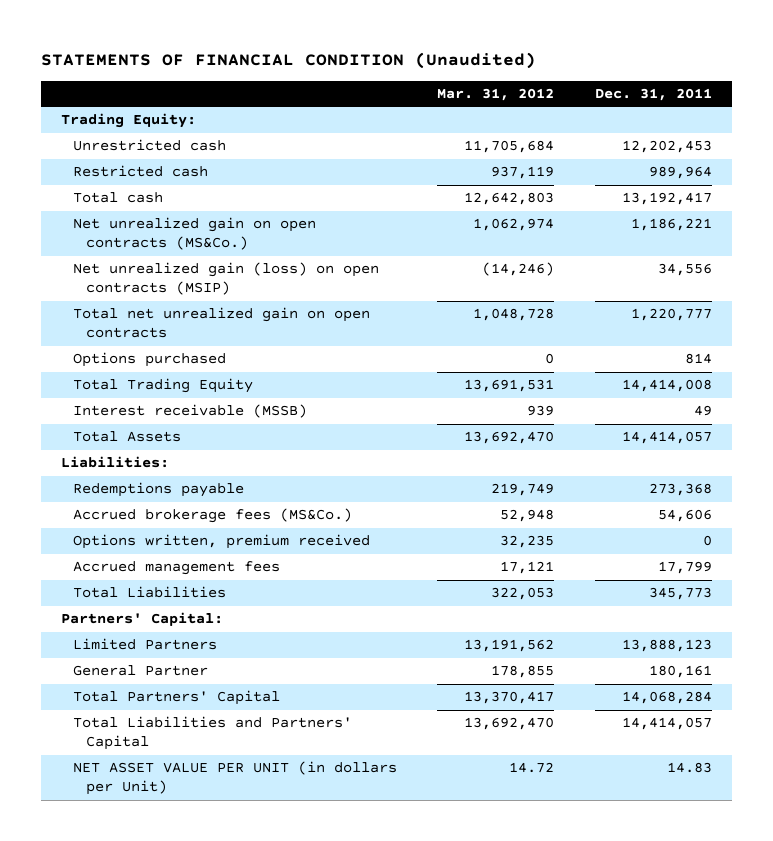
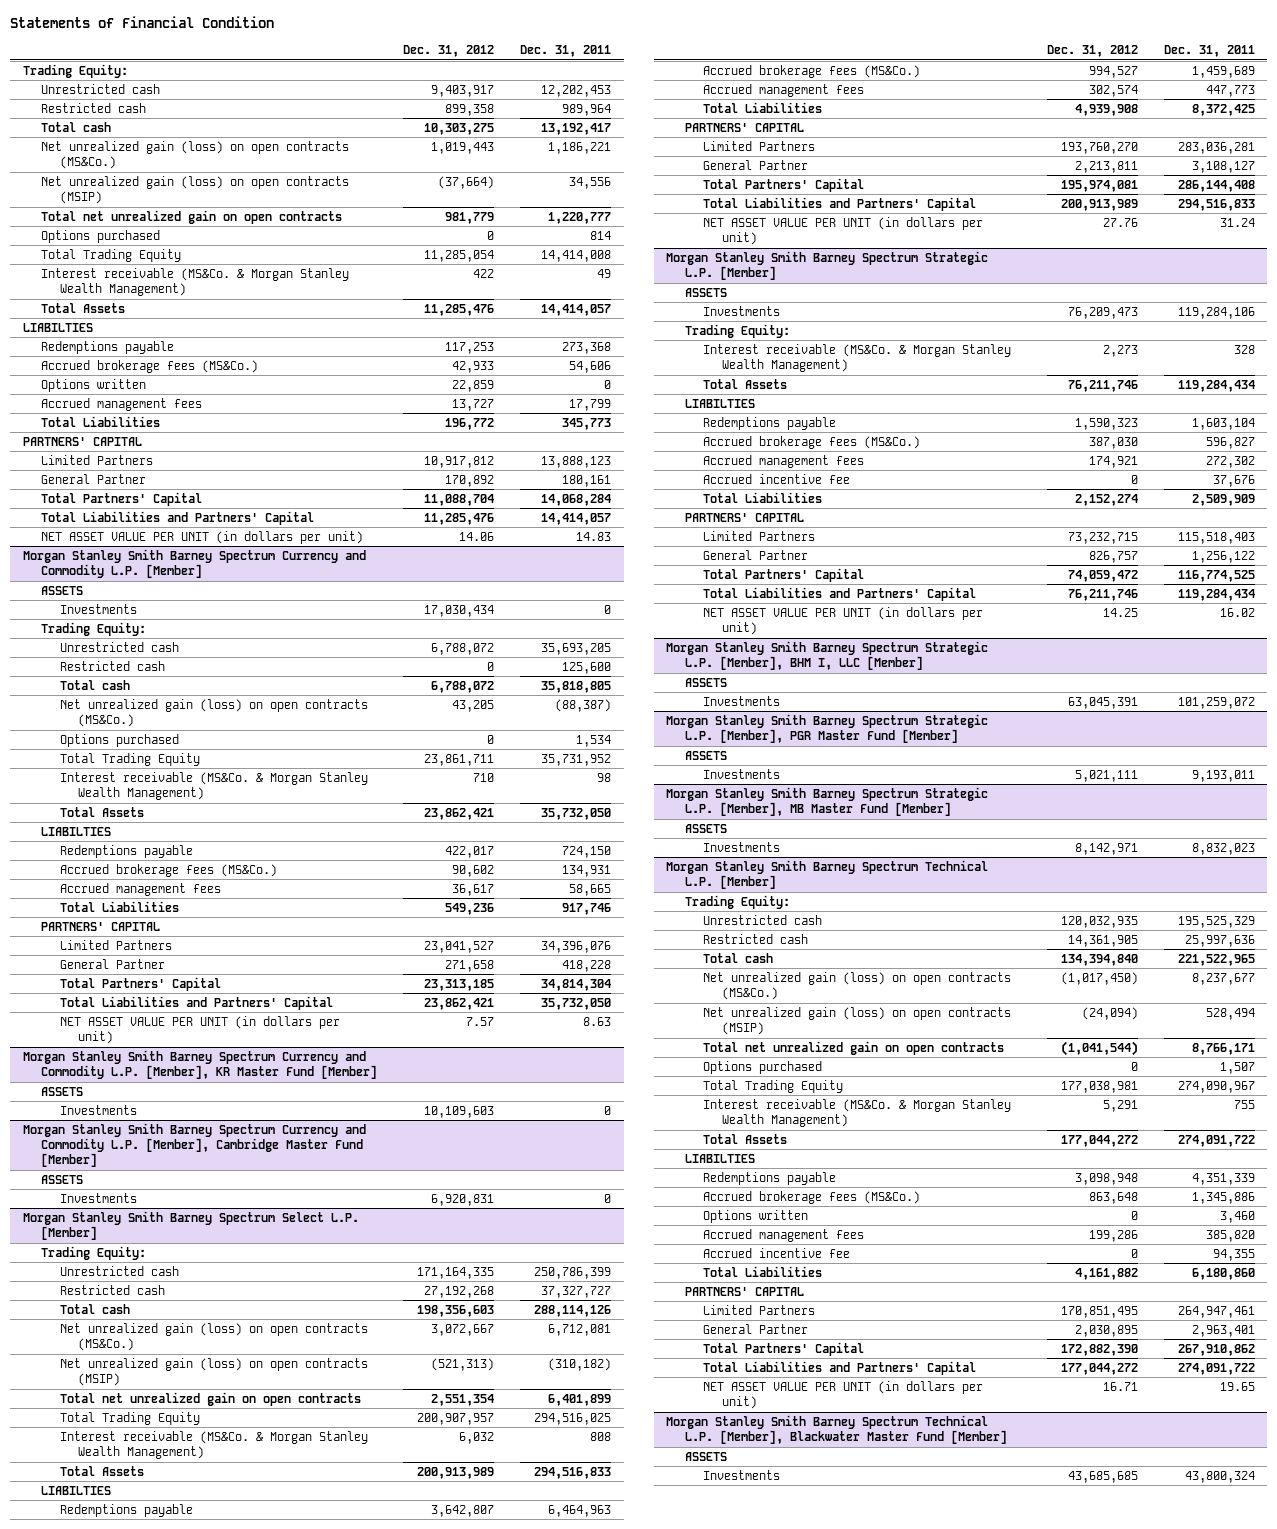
- STATEMENTS OF FINANCIAL CONDITION (Unaudited)
+ Statements of Financial Condition
- | Mar. 31, 2012 | Dec. 31, 2011
+ | Dec. 31, 2012 | Dec. 31, 2011
- Net unrealized gain on open contracts (MS&Co.) | 1,062,974 | 1,186,221
+ Net unrealized gain (loss) on open contracts (MS&Co.) | 1,019,443 | 1,186,221
- Interest receivable (MSSB) | 939 | 49
+ Interest receivable (MS&Co. & Morgan Stanley Wealth Management) | 422 | 49
- Liabilities:
+ LIABILTIES
- Options written, premium received | 32,235 | 0
+ Options written | 22,859 | 0
- Partners' Capital:
+ PARTNERS' CAPITAL
- NET ASSET VALUE PER UNIT (in dollars per Unit) | 14.72 | 14.83
+ NET ASSET VALUE PER UNIT (in dollars per unit) | 14.06 | 14.83
+ Morgan Stanley Smith Barney Spectrum Currency and Commodity L.P. [Member]
+ ASSETS
+ Investments | 17,030,434 | 0
+ Trading Equity:
+ Unrestricted cash | 6,788,072 | 35,693,205
+ Restricted cash | 0 | 125,600
+ Total cash | 6,788,072 | 35,818,805
+ Net unrealized gain (loss) on open contracts (MS&Co.) | 43,205 | (88,387)
+ Options purchased | 0 | 1,534
+ Total Trading Equity | 23,861,711 | 35,731,952
+ Interest receivable (MS&Co. & Morgan Stanley Wealth Management) | 710 | 98
+ Total Assets | 23,862,421 | 35,732,050
+ LIABILTIES
+ Redemptions payable | 422,017 | 724,150
+ Accrued brokerage fees (MS&Co.) | 90,602 | 134,931
+ Accrued management fees | 36,617 | 58,665
+ Total Liabilities | 549,236 | 917,746
+ PARTNERS' CAPITAL
+ Limited Partners | 23,041,527 | 34,396,076
+ General Partner | 271,658 | 418,228
+ Total Partners' Capital | 23,313,185 | 34,814,304
+ Total Liabilities and Partners' Capital | 23,862,421 | 35,732,050
+ NET ASSET VALUE PER UNIT (in dollars per unit) | 7.57 | 8.63
+ Morgan Stanley Smith Barney Spectrum Currency and Commodity L.P. [Member], KR Master Fund [Member]
+ ASSETS
+ Investments | 10,109,603 | 0
+ Morgan Stanley Smith Barney Spectrum Currency and Commodity L.P. [Member], Cambridge Master Fund [Member]
+ ASSETS
+ Investments | 6,920,831 | 0
+ Morgan Stanley Smith Barney Spectrum Select L.P. [Member]
+ Trading Equity:
+ Unrestricted cash | 171,164,335 | 250,786,399
+ Restricted cash | 27,192,268 | 37,327,727
+ Total cash | 198,356,603 | 288,114,126
+ Net unrealized gain (loss) on open contracts (MS&Co.) | 3,072,667 | 6,712,081
+ Net unrealized gain (loss) on open contracts (MSIP) | (521,313) | (310,182)
+ Total net unrealized gain on open contracts | 2,551,354 | 6,401,899
+ Total Trading Equity | 200,907,957 | 294,516,025
+ Interest receivable (MS&Co. & Morgan Stanley Wealth Management) | 6,032 | 808
+ Total Assets | 200,913,989 | 294,516,833
+ LIABILTIES
+ Redemptions payable | 3,642,807 | 6,464,963
+ Accrued brokerage fees (MS&Co.) | 994,527 | 1,459,689
+ Accrued management fees | 302,574 | 447,773
+ Total Liabilities | 4,939,908 | 8,372,425
+ PARTNERS' CAPITAL
+ Limited Partners | 193,760,270 | 283,036,281
+ General Partner | 2,213,811 | 3,108,127
+ Total Partners' Capital | 195,974,081 | 286,144,408
+ Total Liabilities and Partners' Capital | 200,913,989 | 294,516,833
+ NET ASSET VALUE PER UNIT (in dollars per unit) | 27.76 | 31.24
+ Morgan Stanley Smith Barney Spectrum Strategic L.P. [Member]
+ ASSETS
+ Investments | 76,209,473 | 119,284,106
+ Trading Equity:
+ Interest receivable (MS&Co. & Morgan Stanley Wealth Management) | 2,273 | 328
+ Total Assets | 76,211,746 | 119,284,434
+ LIABILTIES
+ Redemptions payable | 1,590,323 | 1,603,104
+ Accrued brokerage fees (MS&Co.) | 387,030 | 596,827
+ Accrued management fees | 174,921 | 272,302
+ Accrued incentive fee | 0 | 37,676
+ Total Liabilities | 2,152,274 | 2,509,909
+ PARTNERS' CAPITAL
+ Limited Partners | 73,232,715 | 115,518,403
+ General Partner | 826,757 | 1,256,122
+ Total Partners' Capital | 74,059,472 | 116,774,525
+ Total Liabilities and Partners' Capital | 76,211,746 | 119,284,434
+ NET ASSET VALUE PER UNIT (in dollars per unit) | 14.25 | 16.02
+ Morgan Stanley Smith Barney Spectrum Strategic L.P. [Member], BHM I, LLC [Member]
+ ASSETS
+ Investments | 63,045,391 | 101,259,072
+ Morgan Stanley Smith Barney Spectrum Strategic L.P. [Member], PGR Master Fund [Member]
+ ASSETS
+ Investments | 5,021,111 | 9,193,011
+ Morgan Stanley Smith Barney Spectrum Strategic L.P. [Member], MB Master Fund [Member]
+ ASSETS
+ Investments | 8,142,971 | 8,832,023
+ Morgan Stanley Smith Barney Spectrum Technical L.P. [Member]
+ Trading Equity:
+ Unrestricted cash | 120,032,935 | 195,525,329
+ Restricted cash | 14,361,905 | 25,997,636
+ Total cash | 134,394,840 | 221,522,965
+ Net unrealized gain (loss) on open contracts (MS&Co.) | (1,017,450) | 8,237,677
+ Net unrealized gain (loss) on open contracts (MSIP) | (24,094) | 528,494
+ Total net unrealized gain on open contracts | (1,041,544) | 8,766,171
+ Options purchased | 0 | 1,507
+ Total Trading Equity | 177,038,981 | 274,090,967
+ Interest receivable (MS&Co. & Morgan Stanley Wealth Management) | 5,291 | 755
+ Total Assets | 177,044,272 | 274,091,722
+ LIABILTIES
+ Redemptions payable | 3,098,948 | 4,351,339
+ Accrued brokerage fees (MS&Co.) | 863,648 | 1,345,886
+ Options written | 0 | 3,460
+ Accrued management fees | 199,286 | 385,820
+ Accrued incentive fee | 0 | 94,355
+ Total Liabilities | 4,161,882 | 6,180,860
+ PARTNERS' CAPITAL
+ Limited Partners | 170,851,495 | 264,947,461
+ General Partner | 2,030,895 | 2,963,401
+ Total Partners' Capital | 172,882,390 | 267,910,862
+ Total Liabilities and Partners' Capital | 177,044,272 | 274,091,722
+ NET ASSET VALUE PER UNIT (in dollars per unit) | 16.71 | 19.65
+ Morgan Stanley Smith Barney Spectrum Technical L.P. [Member], Blackwater Master Fund [Member]
+ ASSETS
+ Investments | 43,685,685 | 43,800,324

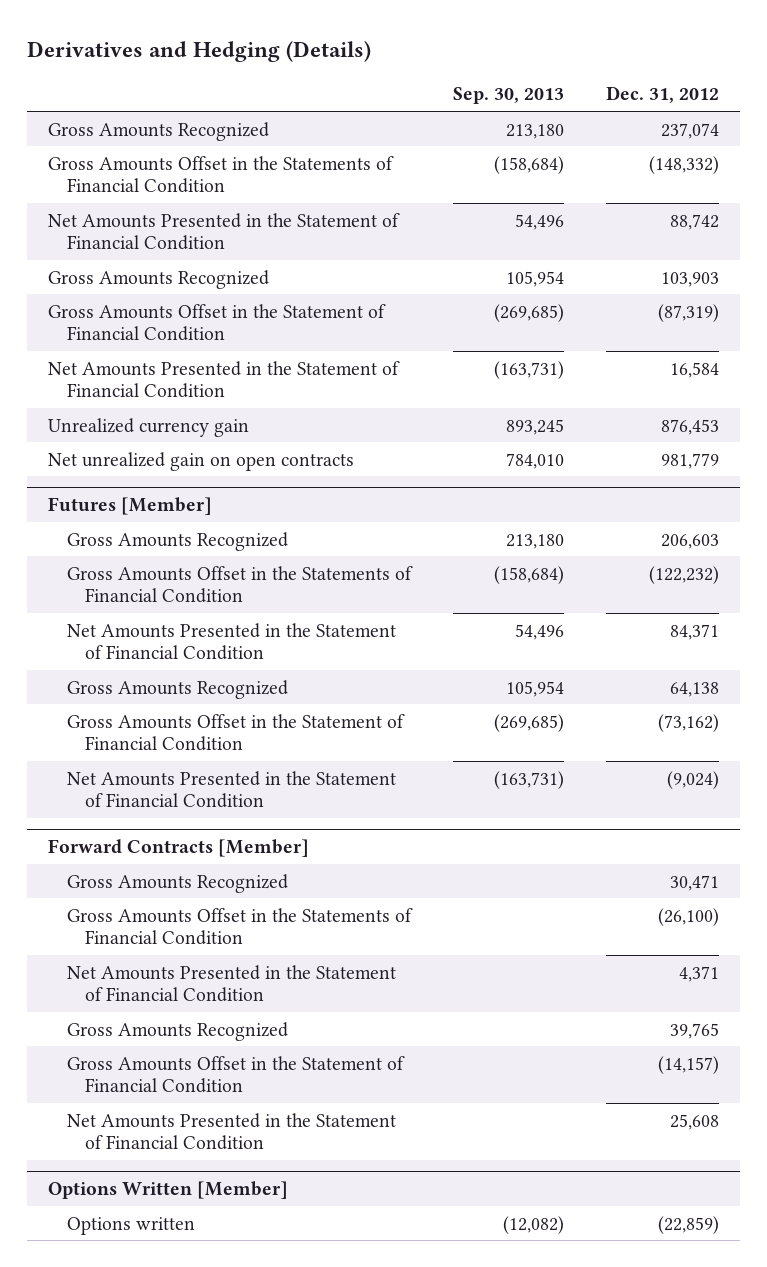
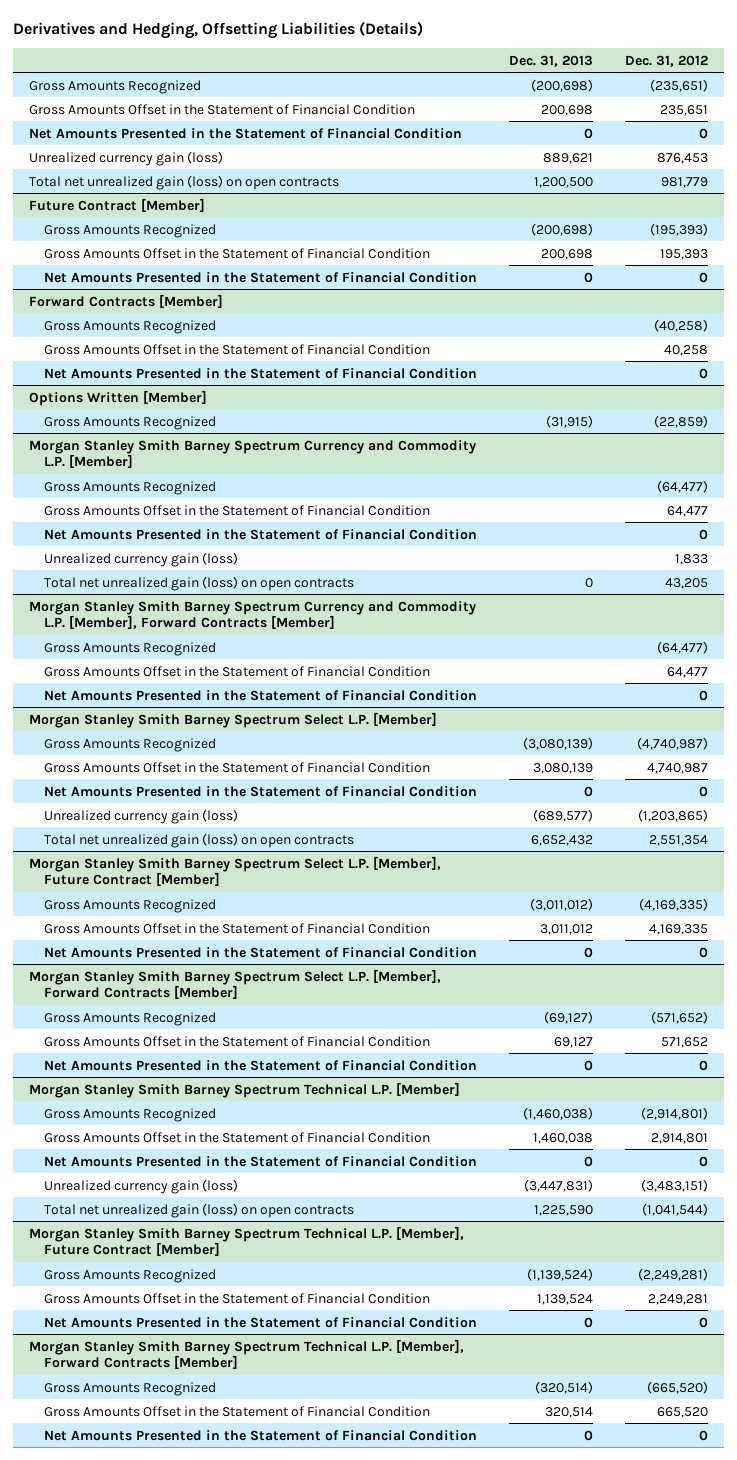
- Derivatives and Hedging (Details)
+ Derivatives and Hedging, Offsetting Liabilities (Details)
- | Sep. 30, 2013 | Dec. 31, 2012
+ | Dec. 31, 2013 | Dec. 31, 2012
- Gross Amounts Recognized | 213,180 | 237,074
- Gross Amounts Offset in the Statements of Financial Condition | (158,684) | (148,332)
- Net Amounts Presented in the Statement of Financial Condition | 54,496 | 88,742
- Gross Amounts Recognized | 105,954 | 103,903
- Gross Amounts Offset in the Statement of Financial Condition | (269,685) | (87,319)
- Net Amounts Presented in the Statement of Financial Condition | (163,731) | 16,584
- Unrealized currency gain | 893,245 | 876,453
- Net unrealized gain on open contracts | 784,010 | 981,779
- Futures [Member]
- Gross Amounts Recognized | 213,180 | 206,603
- Gross Amounts Offset in the Statements of Financial Condition | (158,684) | (122,232)
- Net Amounts Presented in the Statement of Financial Condition | 54,496 | 84,371
- Gross Amounts Recognized | 105,954 | 64,138
- Gross Amounts Offset in the Statement of Financial Condition | (269,685) | (73,162)
- Net Amounts Presented in the Statement of Financial Condition | (163,731) | (9,024)
+ Gross Amounts Recognized | (200,698) | (235,651)
+ Gross Amounts Offset in the Statement of Financial Condition | 200,698 | 235,651
+ Net Amounts Presented in the Statement of Financial Condition | 0 | 0
+ Unrealized currency gain (loss) | 889,621 | 876,453
+ Total net unrealized gain (loss) on open contracts | 1,200,500 | 981,779
+ Future Contract [Member]
+ Gross Amounts Recognized | (200,698) | (195,393)
+ Gross Amounts Offset in the Statement of Financial Condition | 200,698 | 195,393
+ Net Amounts Presented in the Statement of Financial Condition | 0 | 0
@ Forward Contracts [Member]
- Gross Amounts Recognized | | 30,471
- Gross Amounts Offset in the Statements of Financial Condition | | (26,100)
- Net Amounts Presented in the Statement of Financial Condition | | 4,371
- Gross Amounts Recognized | | 39,765
- Gross Amounts Offset in the Statement of Financial Condition | | (14,157)
- Net Amounts Presented in the Statement of Financial Condition | | 25,608
+ Gross Amounts Recognized | | (40,258)
+ Gross Amounts Offset in the Statement of Financial Condition | | 40,258
+ Net Amounts Presented in the Statement of Financial Condition | | 0
@ Options Written [Member]
- Options written | (12,082) | (22,859)
+ Gross Amounts Recognized | (31,915) | (22,859)
+ Morgan Stanley Smith Barney Spectrum Currency and Commodity L.P. [Member]
+ Gross Amounts Recognized | | (64,477)
+ Gross Amounts Offset in the Statement of Financial Condition | | 64,477
+ Net Amounts Presented in the Statement of Financial Condition | | 0
+ Unrealized currency gain (loss) | | 1,833
+ Total net unrealized gain (loss) on open contracts | 0 | 43,205
+ Morgan Stanley Smith Barney Spectrum Currency and Commodity L.P. [Member], Forward Contracts [Member]
+ Gross Amounts Recognized | | (64,477)
+ Gross Amounts Offset in the Statement of Financial Condition | | 64,477
+ Net Amounts Presented in the Statement of Financial Condition | | 0
+ Morgan Stanley Smith Barney Spectrum Select L.P. [Member]
+ Gross Amounts Recognized | (3,080,139) | (4,740,987)
+ Gross Amounts Offset in the Statement of Financial Condition | 3,080,139 | 4,740,987
+ Net Amounts Presented in the Statement of Financial Condition | 0 | 0
+ Unrealized currency gain (loss) | (689,577) | (1,203,865)
+ Total net unrealized gain (loss) on open contracts | 6,652,432 | 2,551,354
+ Morgan Stanley Smith Barney Spectrum Select L.P. [Member], Future Contract [Member]
+ Gross Amounts Recognized | (3,011,012) | (4,169,335)
+ Gross Amounts Offset in the Statement of Financial Condition | 3,011,012 | 4,169,335
+ Net Amounts Presented in the Statement of Financial Condition | 0 | 0
+ Morgan Stanley Smith Barney Spectrum Select L.P. [Member], Forward Contracts [Member]
+ Gross Amounts Recognized | (69,127) | (571,652)
+ Gross Amounts Offset in the Statement of Financial Condition | 69,127 | 571,652
+ Net Amounts Presented in the Statement of Financial Condition | 0 | 0
+ Morgan Stanley Smith Barney Spectrum Technical L.P. [Member]
+ Gross Amounts Recognized | (1,460,038) | (2,914,801)
+ Gross Amounts Offset in the Statement of Financial Condition | 1,460,038 | 2,914,801
+ Net Amounts Presented in the Statement of Financial Condition | 0 | 0
+ Unrealized currency gain (loss) | (3,447,831) | (3,483,151)
+ Total net unrealized gain (loss) on open contracts | 1,225,590 | (1,041,544)
+ Morgan Stanley Smith Barney Spectrum Technical L.P. [Member], Future Contract [Member]
+ Gross Amounts Recognized | (1,139,524) | (2,249,281)
+ Gross Amounts Offset in the Statement of Financial Condition | 1,139,524 | 2,249,281
+ Net Amounts Presented in the Statement of Financial Condition | 0 | 0
+ Morgan Stanley Smith Barney Spectrum Technical L.P. [Member], Forward Contracts [Member]
+ Gross Amounts Recognized | (320,514) | (665,520)
+ Gross Amounts Offset in the Statement of Financial Condition | 320,514 | 665,520
+ Net Amounts Presented in the Statement of Financial Condition | 0 | 0

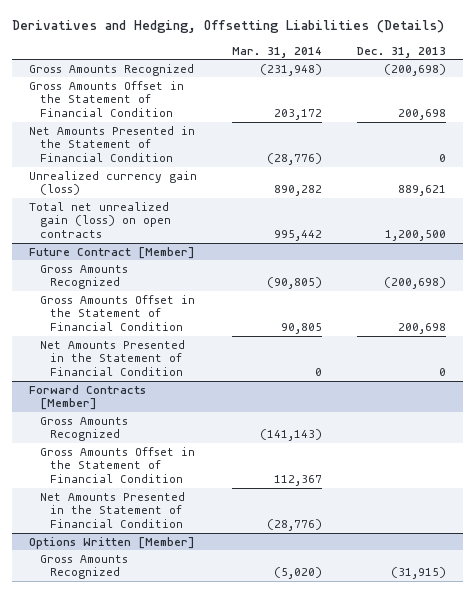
- | Dec. 31, 2013 | Dec. 31, 2012
+ | Mar. 31, 2014 | Dec. 31, 2013
- Morgan Stanley Smith Barney Spectrum Currency and Commodity L.P. [Member]
- Gross Amounts Recognized | | (64,477)
- Gross Amounts Offset in the Statement of Financial Condition | | 64,477
- Net Amounts Presented in the Statement of Financial Condition | | 0
- Unrealized currency gain (loss) | | 1,833
- Total net unrealized gain (loss) on open contracts | 0 | 43,205
- Morgan Stanley Smith Barney Spectrum Currency and Commodity L.P. [Member], Forward Contracts [Member]
- Gross Amounts Recognized | | (64,477)
- Gross Amounts Offset in the Statement of Financial Condition | | 64,477
- Net Amounts Presented in the Statement of Financial Condition | | 0
- Morgan Stanley Smith Barney Spectrum Select L.P. [Member]
- Gross Amounts Recognized | (3,080,139) | (4,740,987)
- Gross Amounts Offset in the Statement of Financial Condition | 3,080,139 | 4,740,987
- Net Amounts Presented in the Statement of Financial Condition | 0 | 0
- Unrealized currency gain (loss) | (689,577) | (1,203,865)
- Total net unrealized gain (loss) on open contracts | 6,652,432 | 2,551,354
- Morgan Stanley Smith Barney Spectrum Select L.P. [Member], Future Contract [Member]
- Gross Amounts Recognized | (3,011,012) | (4,169,335)
- Gross Amounts Offset in the Statement of Financial Condition | 3,011,012 | 4,169,335
- Net Amounts Presented in the Statement of Financial Condition | 0 | 0
- Morgan Stanley Smith Barney Spectrum Select L.P. [Member], Forward Contracts [Member]
- Gross Amounts Recognized | (69,127) | (571,652)
- Gross Amounts Offset in the Statement of Financial Condition | 69,127 | 571,652
- Net Amounts Presented in the Statement of Financial Condition | 0 | 0
- Morgan Stanley Smith Barney Spectrum Technical L.P. [Member]
- Gross Amounts Recognized | (1,460,038) | (2,914,801)
- Gross Amounts Offset in the Statement of Financial Condition | 1,460,038 | 2,914,801
- Net Amounts Presented in the Statement of Financial Condition | 0 | 0
- Unrealized currency gain (loss) | (3,447,831) | (3,483,151)
- Total net unrealized gain (loss) on open contracts | 1,225,590 | (1,041,544)
- Morgan Stanley Smith Barney Spectrum Technical L.P. [Member], Future Contract [Member]
- Gross Amounts Recognized | (1,139,524) | (2,249,281)
- Gross Amounts Offset in the Statement of Financial Condition | 1,139,524 | 2,249,281
- Net Amounts Presented in the Statement of Financial Condition | 0 | 0
- Morgan Stanley Smith Barney Spectrum Technical L.P. [Member], Forward Contracts [Member]
- Gross Amounts Recognized | (320,514) | (665,520)
- Gross Amounts Offset in the Statement of Financial Condition | 320,514 | 665,520
- Net Amounts Presented in the Statement of Financial Condition | 0 | 0

